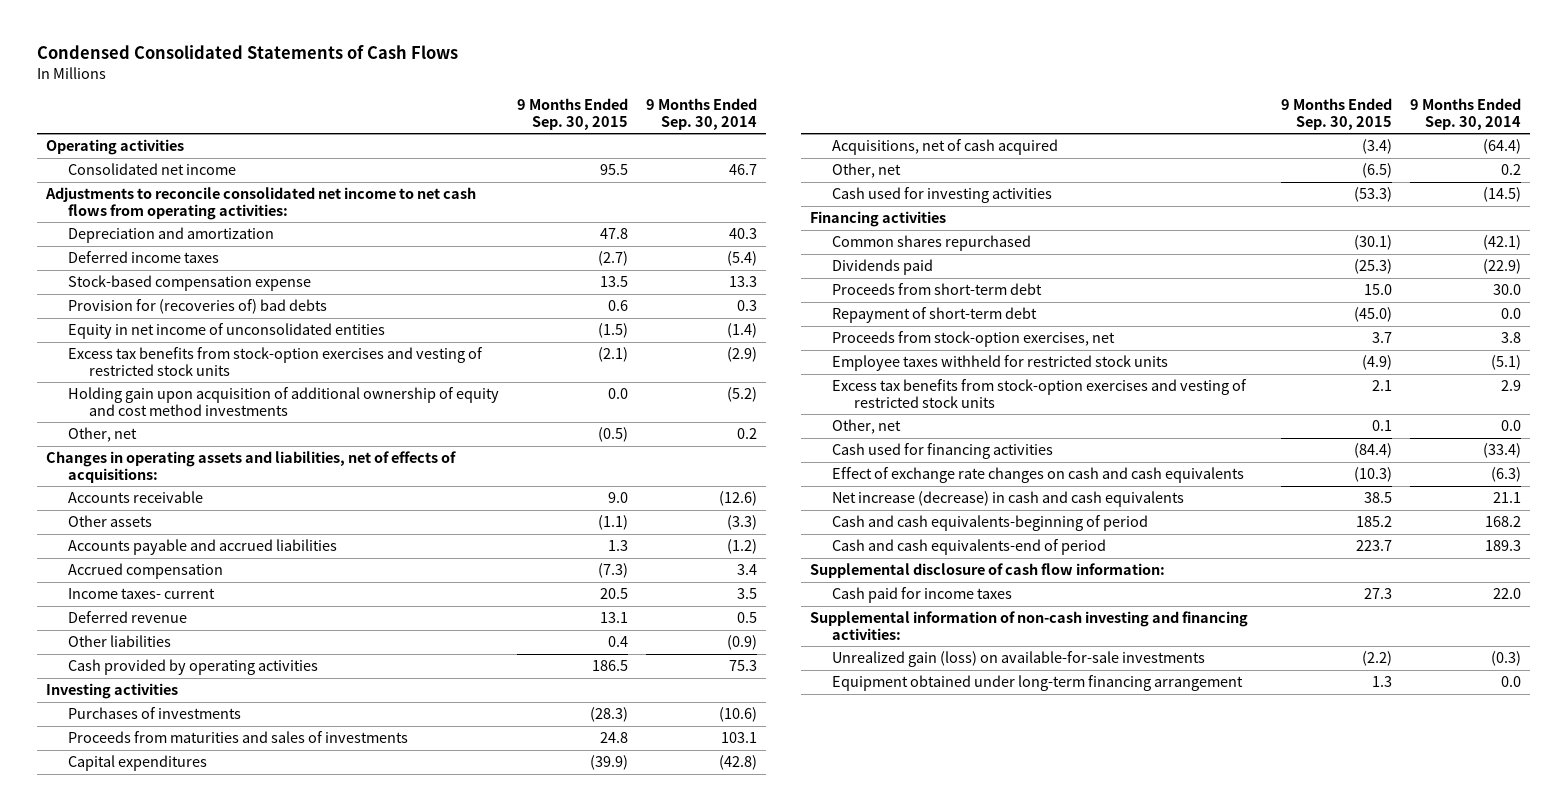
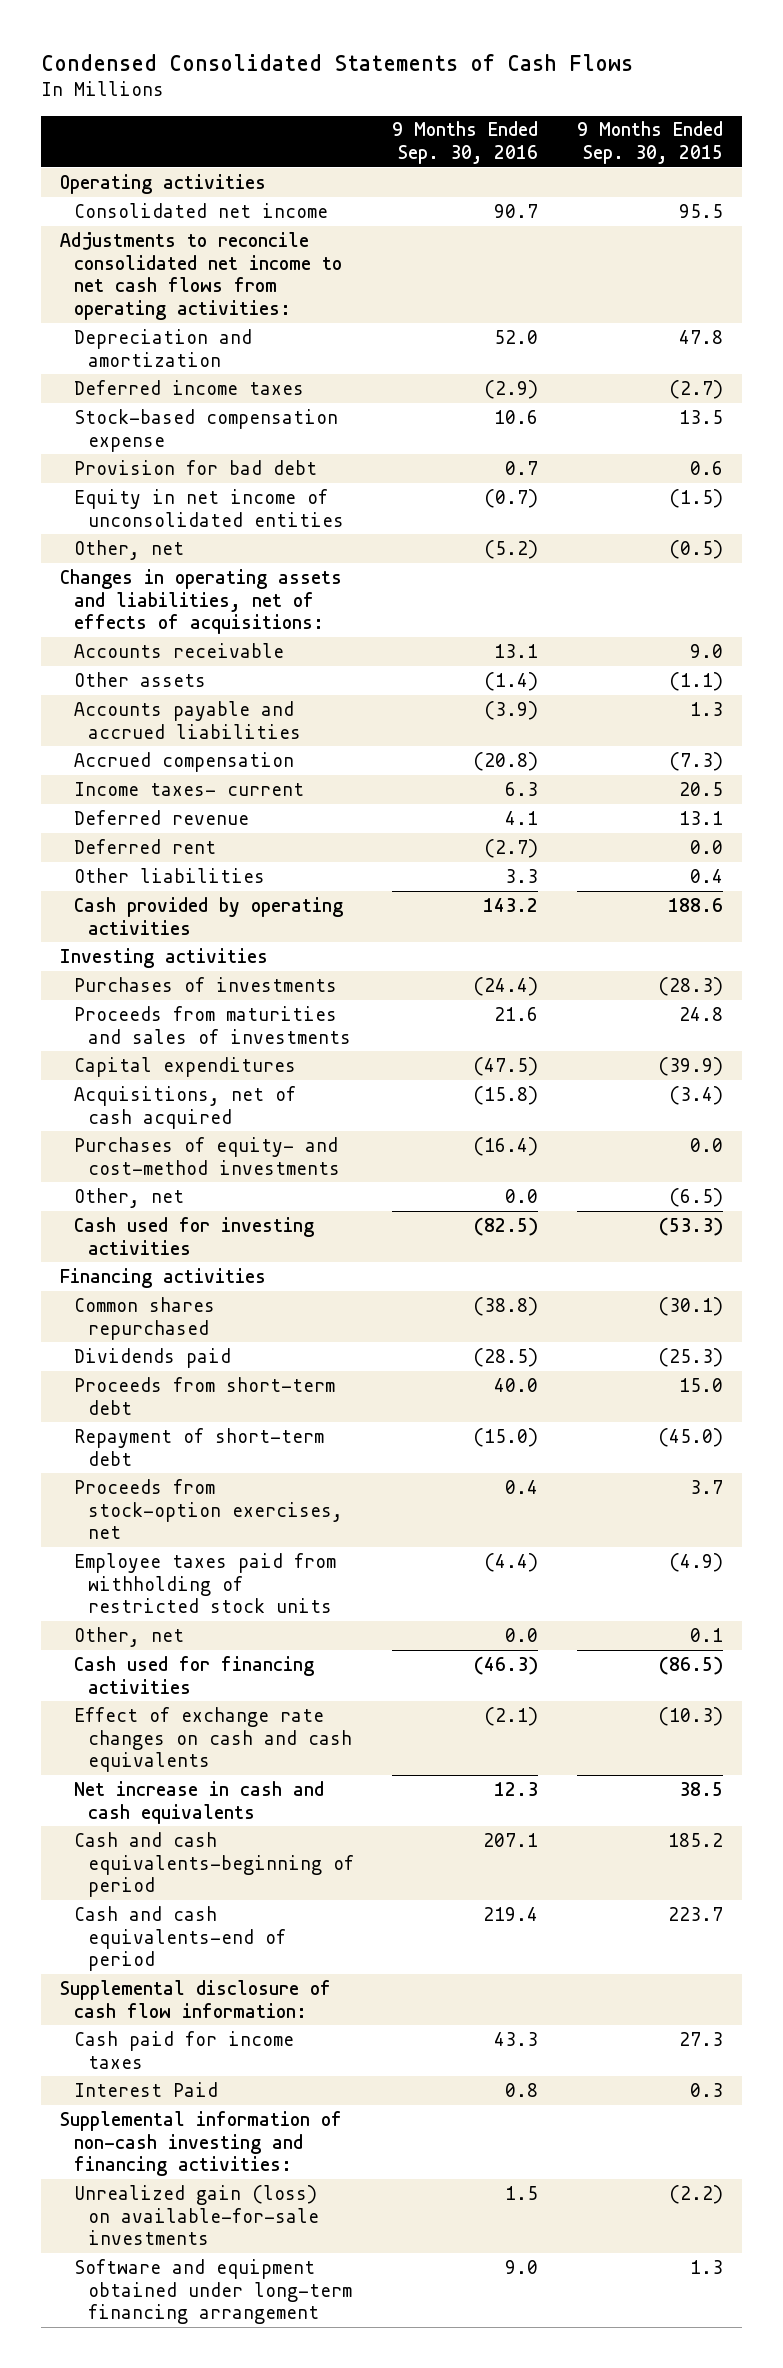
- | 9 Months Ended Sep. 30, 2015 | 9 Months Ended Sep. 30, 2014
+ | 9 Months Ended Sep. 30, 2016 | 9 Months Ended Sep. 30, 2015
- Provision for (recoveries of) bad debts | 0.6 | 0.3
+ Provision for bad debt | 0.7 | 0.6
- Excess tax benefits from stock-option exercises and vesting of restricted stock units | (2.1) | (2.9)
- Holding gain upon acquisition of additional ownership of equity and cost method investments | 0.0 | (5.2)
+ Deferred rent | (2.7) | 0.0
- Cash provided by operating activities | 186.5 | 75.3
+ Cash provided by operating activities | 143.2 | 188.6
+ Purchases of equity- and cost-method investments | (16.4) | 0.0
- Employee taxes withheld for restricted stock units | (4.9) | (5.1)
- Excess tax benefits from stock-option exercises and vesting of restricted stock units | 2.1 | 2.9
+ Employee taxes paid from withholding of restricted stock units | (4.4) | (4.9)
- Cash used for financing activities | (84.4) | (33.4)
+ Cash used for financing activities | (46.3) | (86.5)
- Net increase (decrease) in cash and cash equivalents | 38.5 | 21.1
+ Net increase in cash and cash equivalents | 12.3 | 38.5
+ Interest Paid | 0.8 | 0.3
- Equipment obtained under long-term financing arrangement | 1.3 | 0.0
+ Software and equipment obtained under long-term financing arrangement | 9.0 | 1.3

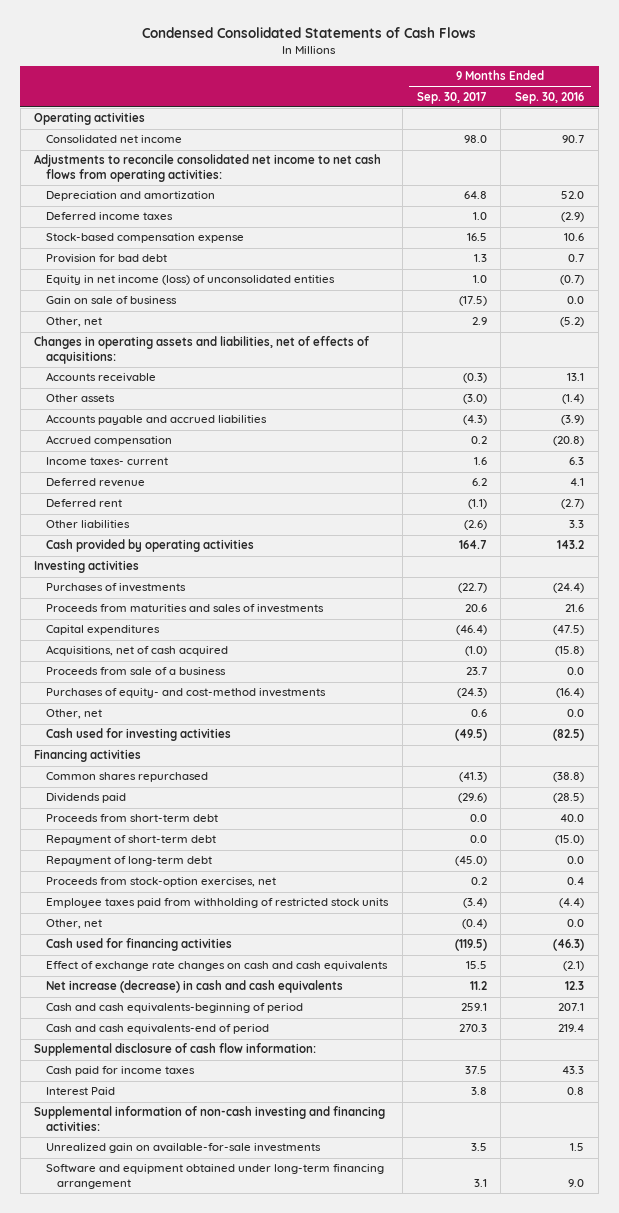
- | 9 Months Ended Sep. 30, 2016 | 9 Months Ended Sep. 30, 2015
+ | 9 Months Ended Sep. 30, 2017 | 9 Months Ended Sep. 30, 2016
- Equity in net income of unconsolidated entities | (0.7) | (1.5)
+ Equity in net income (loss) of unconsolidated entities | 1.0 | (0.7)
+ Gain on sale of business | (17.5) | 0.0
+ Proceeds from sale of a business | 23.7 | 0.0
+ Repayment of long-term debt | (45.0) | 0.0
- Net increase in cash and cash equivalents | 12.3 | 38.5
+ Net increase (decrease) in cash and cash equivalents | 11.2 | 12.3
- Unrealized gain (loss) on available-for-sale investments | 1.5 | (2.2)
+ Unrealized gain on available-for-sale investments | 3.5 | 1.5

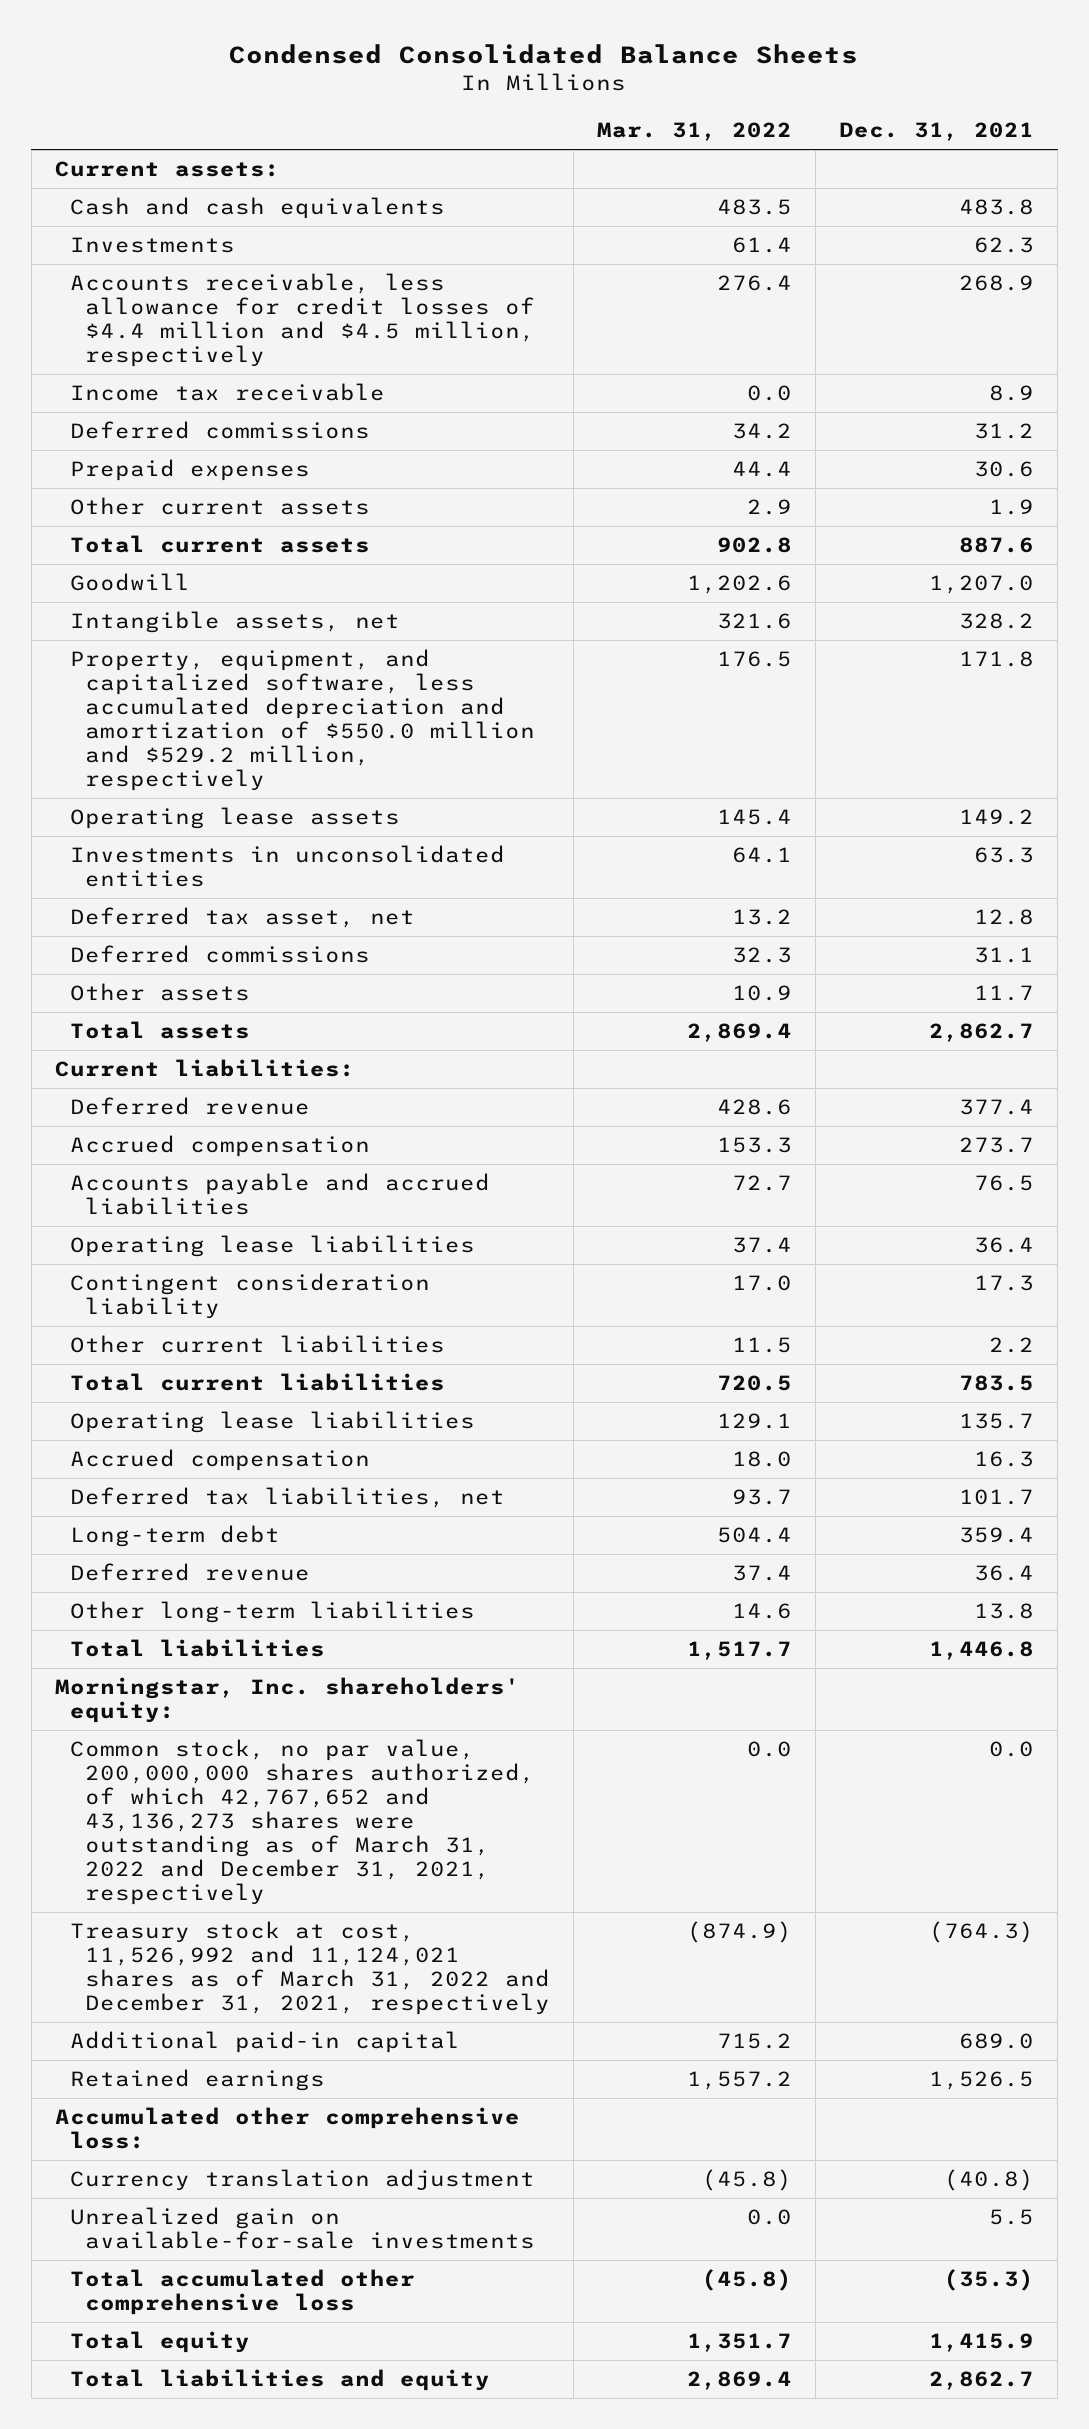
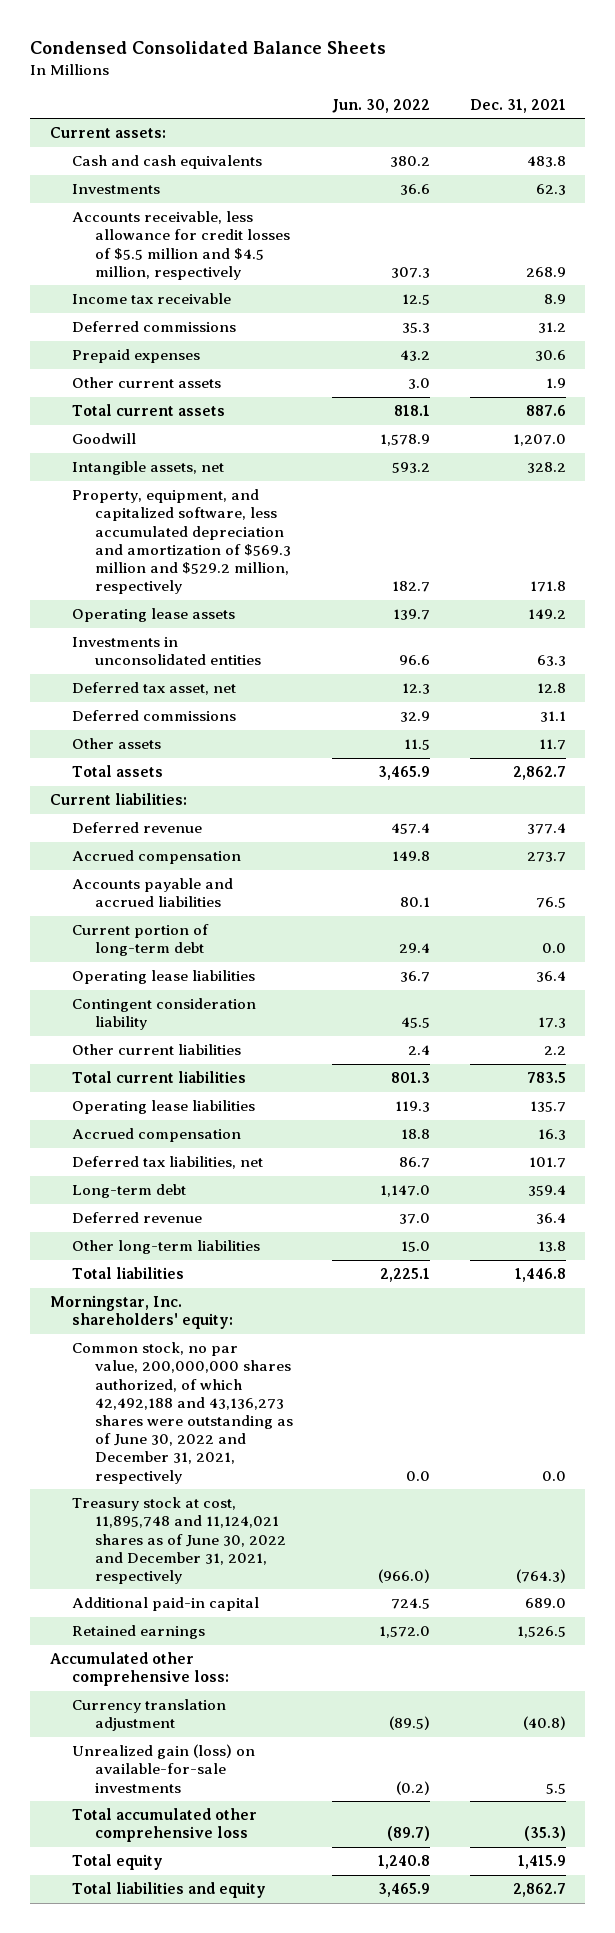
- | Mar. 31, 2022 | Dec. 31, 2021
+ | Jun. 30, 2022 | Dec. 31, 2021
- Accounts receivable, less allowance for credit losses of $4.4 million and $4.5 million, respectively | 276.4 | 268.9
+ Accounts receivable, less allowance for credit losses of $5.5 million and $4.5 million, respectively | 307.3 | 268.9
- Property, equipment, and capitalized software, less accumulated depreciation and amortization of $550.0 million and $529.2 million, respectively | 176.5 | 171.8
+ Property, equipment, and capitalized software, less accumulated depreciation and amortization of $569.3 million and $529.2 million, respectively | 182.7 | 171.8
+ Current portion of long-term debt | 29.4 | 0.0
- Common stock, no par value, 200,000,000 shares authorized, of which 42,767,652 and 43,136,273 shares were outstanding as of March 31, 2022 and December 31, 2021, respectively | 0.0 | 0.0
- Treasury stock at cost, 11,526,992 and 11,124,021 shares as of March 31, 2022 and December 31, 2021, respectively | (874.9) | (764.3)
+ Common stock, no par value, 200,000,000 shares authorized, of which 42,492,188 and 43,136,273 shares were outstanding as of June 30, 2022 and December 31, 2021, respectively | 0.0 | 0.0
+ Treasury stock at cost, 11,895,748 and 11,124,021 shares as of June 30, 2022 and December 31, 2021, respectively | (966.0) | (764.3)
- Unrealized gain on available-for-sale investments | 0.0 | 5.5
+ Unrealized gain (loss) on available-for-sale investments | (0.2) | 5.5

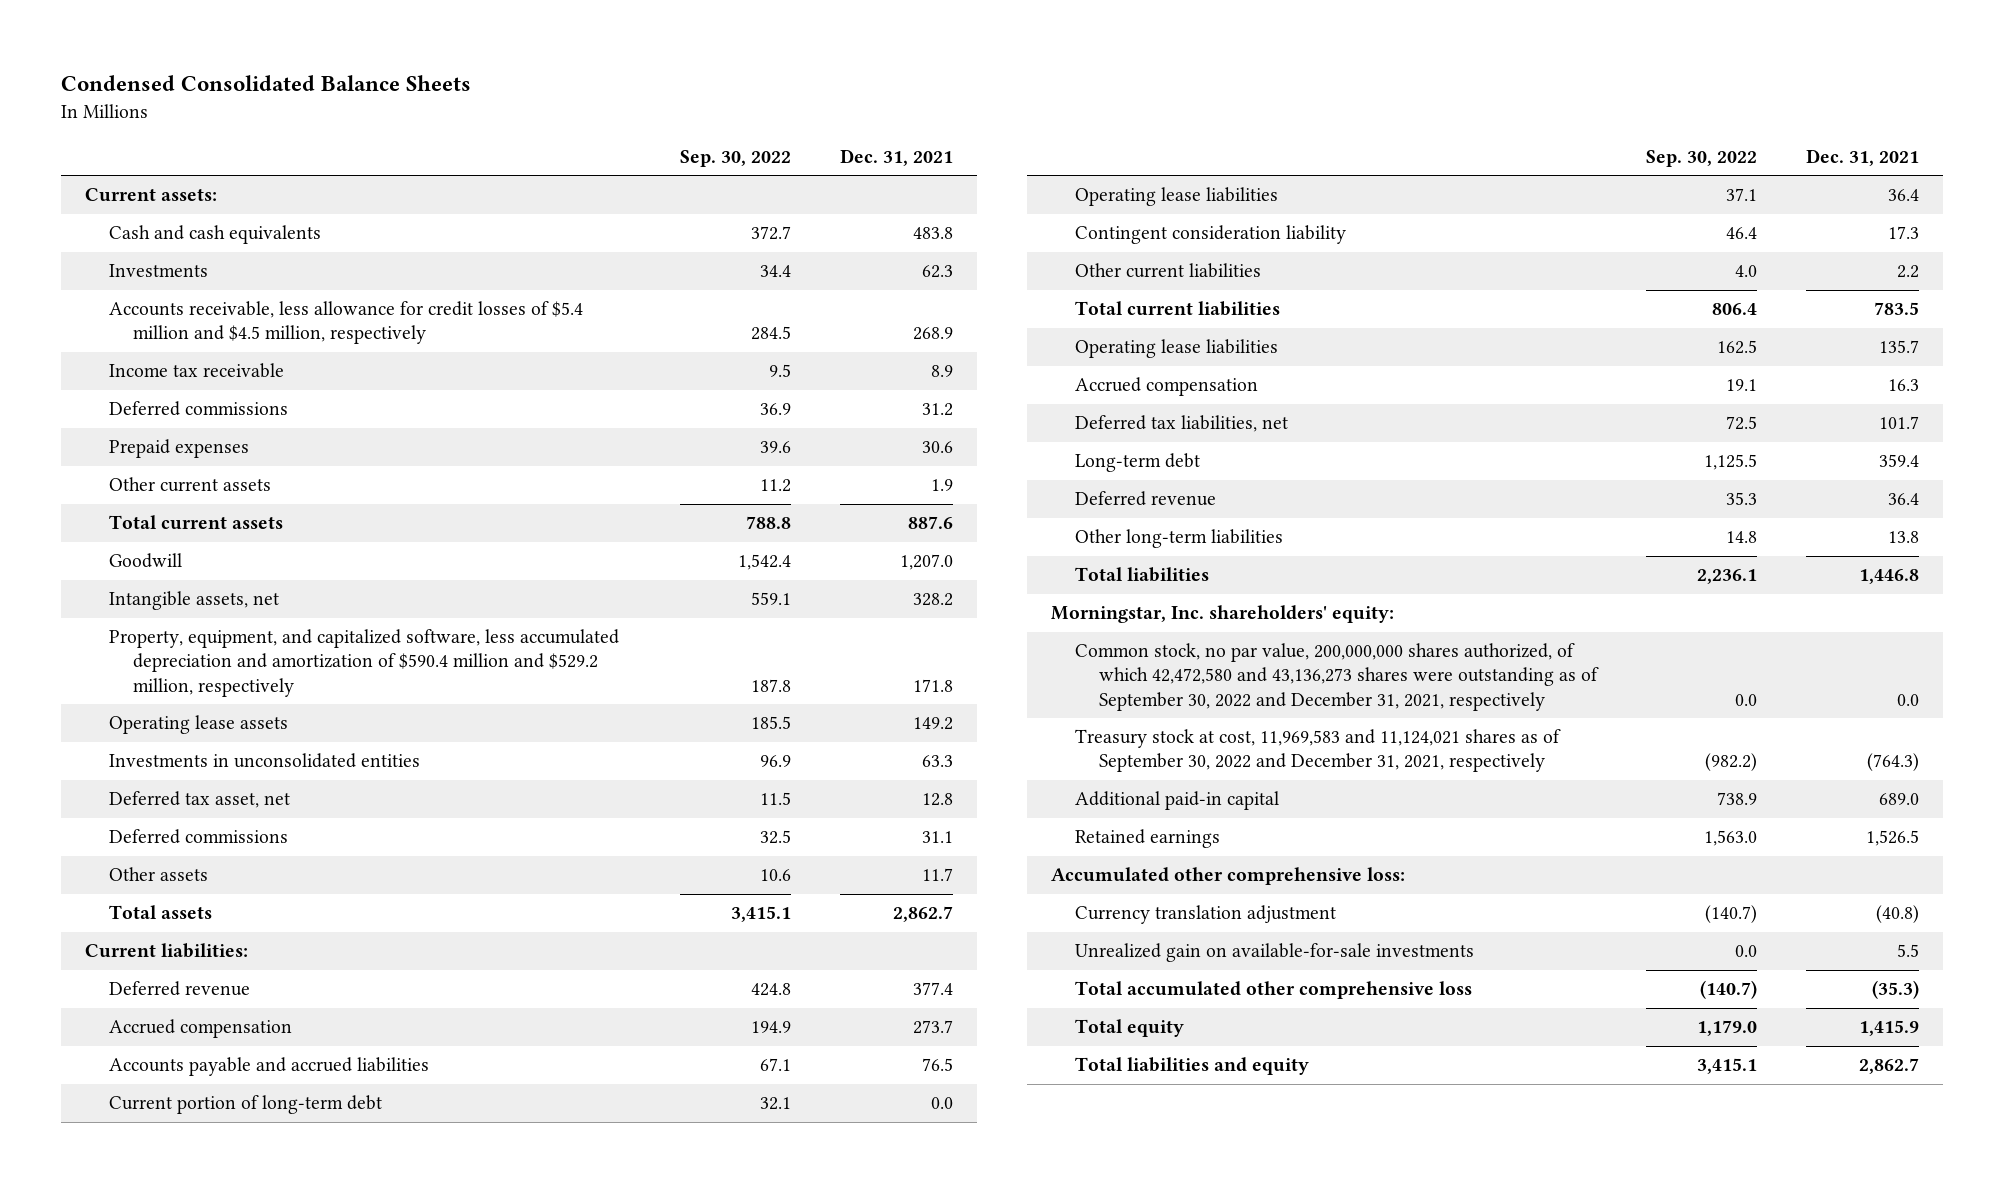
- | Jun. 30, 2022 | Dec. 31, 2021
+ | Sep. 30, 2022 | Dec. 31, 2021
- Accounts receivable, less allowance for credit losses of $5.5 million and $4.5 million, respectively | 307.3 | 268.9
+ Accounts receivable, less allowance for credit losses of $5.4 million and $4.5 million, respectively | 284.5 | 268.9
- Property, equipment, and capitalized software, less accumulated depreciation and amortization of $569.3 million and $529.2 million, respectively | 182.7 | 171.8
+ Property, equipment, and capitalized software, less accumulated depreciation and amortization of $590.4 million and $529.2 million, respectively | 187.8 | 171.8
- Common stock, no par value, 200,000,000 shares authorized, of which 42,492,188 and 43,136,273 shares were outstanding as of June 30, 2022 and December 31, 2021, respectively | 0.0 | 0.0
- Treasury stock at cost, 11,895,748 and 11,124,021 shares as of June 30, 2022 and December 31, 2021, respectively | (966.0) | (764.3)
+ Common stock, no par value, 200,000,000 shares authorized, of which 42,472,580 and 43,136,273 shares were outstanding as of September 30, 2022 and December 31, 2021, respectively | 0.0 | 0.0
+ Treasury stock at cost, 11,969,583 and 11,124,021 shares as of September 30, 2022 and December 31, 2021, respectively | (982.2) | (764.3)
- Unrealized gain (loss) on available-for-sale investments | (0.2) | 5.5
+ Unrealized gain on available-for-sale investments | 0.0 | 5.5

